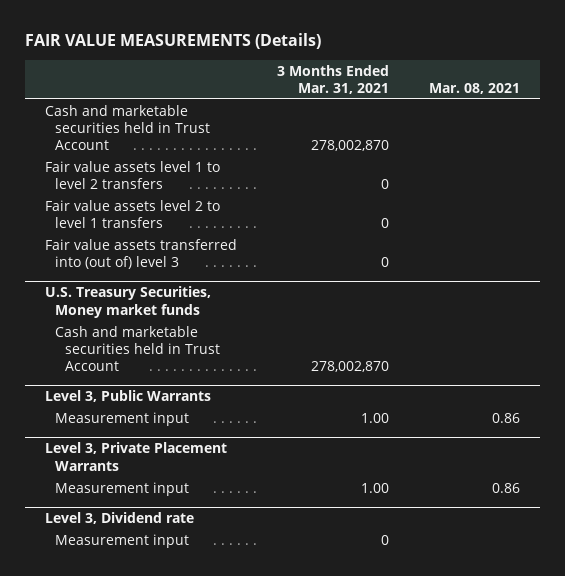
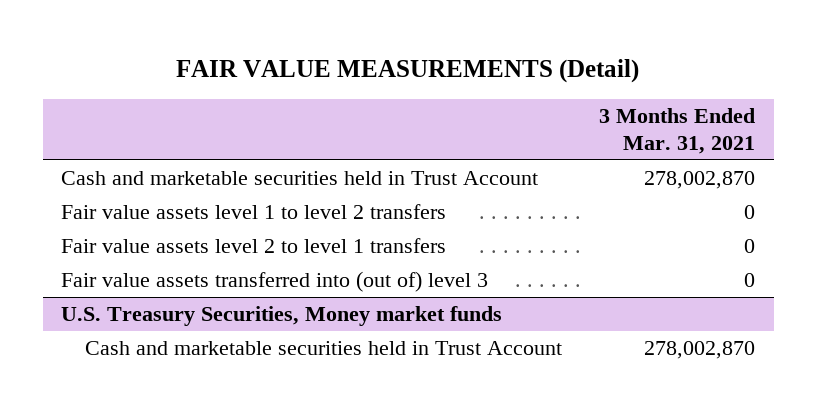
- FAIR VALUE MEASUREMENTS (Details)
+ FAIR VALUE MEASUREMENTS (Detail)
- | 3 Months Ended Mar. 31, 2021 | Mar. 08, 2021
+ | 3 Months Ended Mar. 31, 2021
- Level 3, Public Warrants
- Measurement input | 1.00 | 0.86
- Level 3, Private Placement Warrants
- Measurement input | 1.00 | 0.86
- Level 3, Dividend rate
- Measurement input | 0 |

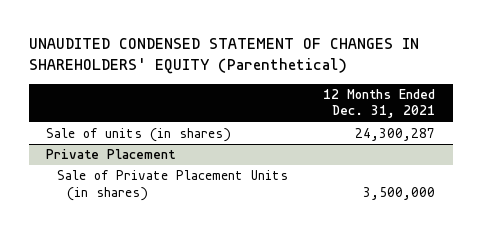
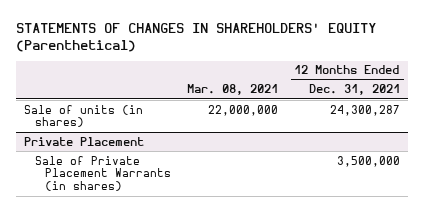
- UNAUDITED CONDENSED STATEMENT OF CHANGES IN SHAREHOLDERS' EQUITY (Parenthetical)
+ STATEMENTS OF CHANGES IN SHAREHOLDERS' EQUITY (Parenthetical)
- | 12 Months Ended Dec. 31, 2021
+ | Mar. 08, 2021 | 12 Months Ended Dec. 31, 2021
@ Private Placement
- Sale of Private Placement Units (in shares) | 3,500,000
+ Sale of Private Placement Warrants (in shares) | | 3,500,000

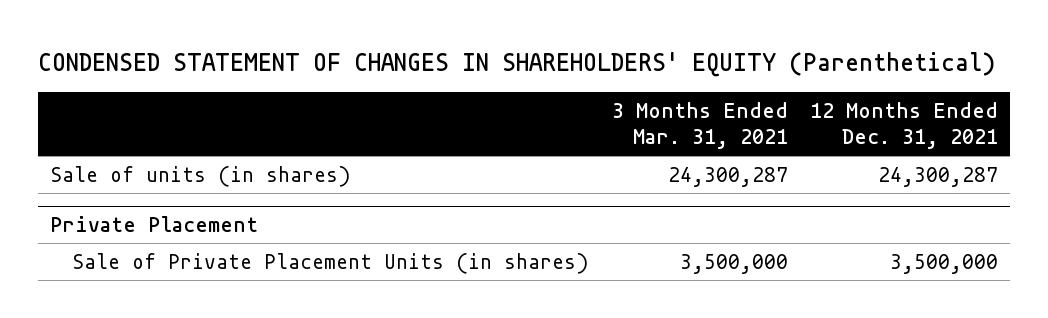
- STATEMENTS OF CHANGES IN SHAREHOLDERS' EQUITY (Parenthetical)
+ CONDENSED STATEMENT OF CHANGES IN SHAREHOLDERS' EQUITY (Parenthetical)
- | Mar. 08, 2021 | 12 Months Ended Dec. 31, 2021
+ | 3 Months Ended Mar. 31, 2021 | 12 Months Ended Dec. 31, 2021
@ Private Placement
- Sale of Private Placement Warrants (in shares) | | 3,500,000
+ Sale of Private Placement Units (in shares) | 3,500,000 | 3,500,000

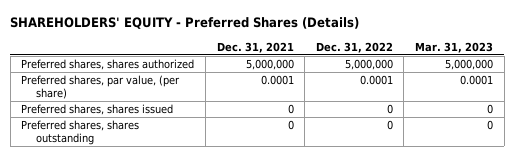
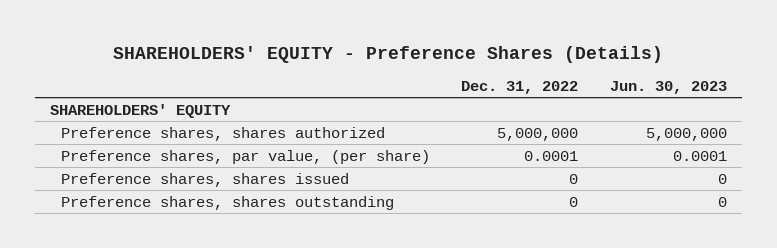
- SHAREHOLDERS' EQUITY - Preferred Shares (Details)
+ SHAREHOLDERS' EQUITY - Preference Shares (Details)
- | Dec. 31, 2021 | Dec. 31, 2022 | Mar. 31, 2023
+ | Dec. 31, 2022 | Jun. 30, 2023
- Preferred shares, shares authorized | 5,000,000 | 5,000,000 | 5,000,000
- Preferred shares, par value, (per share) | 0.0001 | 0.0001 | 0.0001
- Preferred shares, shares issued | 0 | 0 | 0
- Preferred shares, shares outstanding | 0 | 0 | 0
+ SHAREHOLDERS' EQUITY
+ Preference shares, shares authorized | 5,000,000 | 5,000,000
+ Preference shares, par value, (per share) | 0.0001 | 0.0001
+ Preference shares, shares issued | 0 | 0
+ Preference shares, shares outstanding | 0 | 0

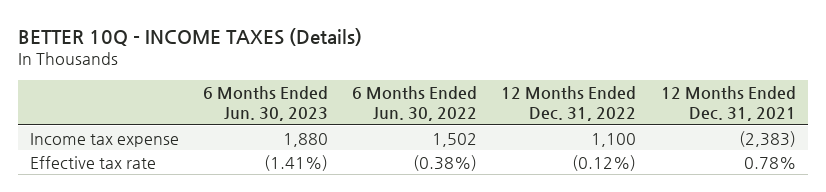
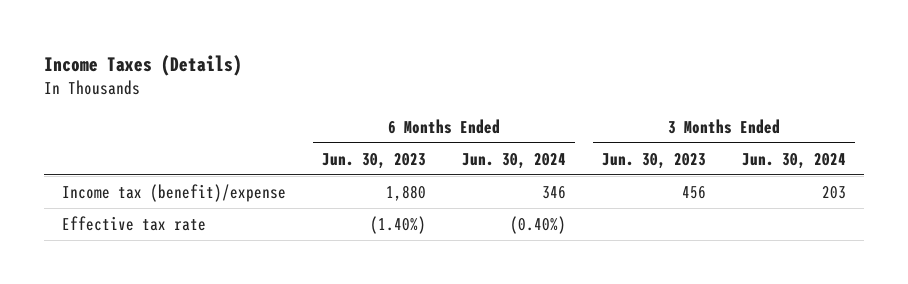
- BETTER 10Q - INCOME TAXES (Details)
+ Income Taxes (Details)
- | 6 Months Ended Jun. 30, 2023 | 6 Months Ended Jun. 30, 2022 | 12 Months Ended Dec. 31, 2022 | 12 Months Ended Dec. 31, 2021
+ | 6 Months Ended Jun. 30, 2023 | 6 Months Ended Jun. 30, 2024 | 3 Months Ended Jun. 30, 2023 | 3 Months Ended Jun. 30, 2024
- Income tax expense | 1,880 | 1,502 | 1,100 | (2,383)
- Effective tax rate | (1.41%) | (0.38%) | (0.12%) | 0.78%
+ Income tax (benefit)/expense | 1,880 | 346 | 456 | 203
+ Effective tax rate | (1.40%) | (0.40%) | |

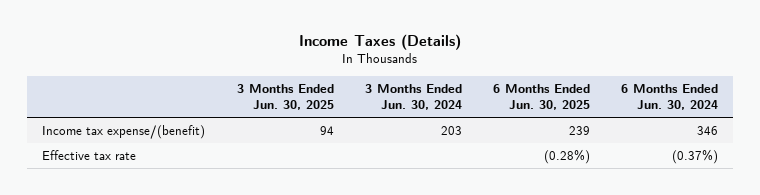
- | 6 Months Ended Jun. 30, 2023 | 6 Months Ended Jun. 30, 2024 | 3 Months Ended Jun. 30, 2023 | 3 Months Ended Jun. 30, 2024
+ | 3 Months Ended Jun. 30, 2025 | 3 Months Ended Jun. 30, 2024 | 6 Months Ended Jun. 30, 2025 | 6 Months Ended Jun. 30, 2024
- Income tax (benefit)/expense | 1,880 | 346 | 456 | 203
- Effective tax rate | (1.40%) | (0.40%) | |
+ Income tax expense/(benefit) | 94 | 203 | 239 | 346
+ Effective tax rate | | | (0.28%) | (0.37%)

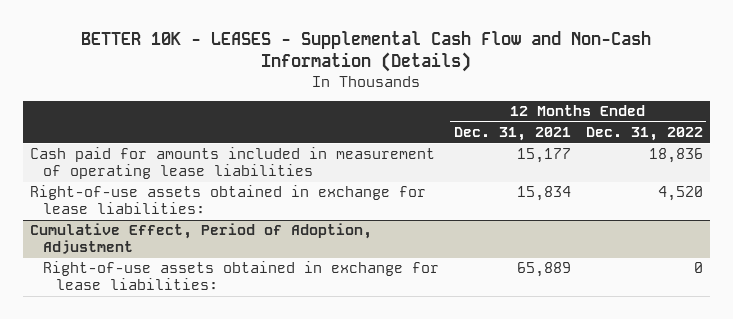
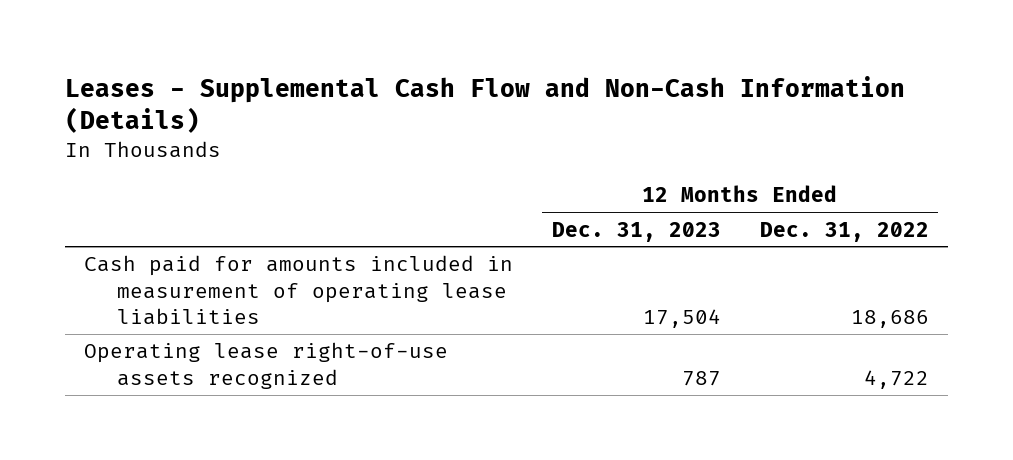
- BETTER 10K - LEASES - Supplemental Cash Flow and Non-Cash Information (Details)
+ Leases - Supplemental Cash Flow and Non-Cash Information (Details)
- | 12 Months Ended Dec. 31, 2021 | 12 Months Ended Dec. 31, 2022
+ | 12 Months Ended Dec. 31, 2023 | 12 Months Ended Dec. 31, 2022
- Cash paid for amounts included in measurement of operating lease liabilities | 15,177 | 18,836
- Right-of-use assets obtained in exchange for lease liabilities: | 15,834 | 4,520
- Cumulative Effect, Period of Adoption, Adjustment
- Right-of-use assets obtained in exchange for lease liabilities: | 65,889 | 0
+ Cash paid for amounts included in measurement of operating lease liabilities | 17,504 | 18,686
+ Operating lease right-of-use assets recognized | 787 | 4,722

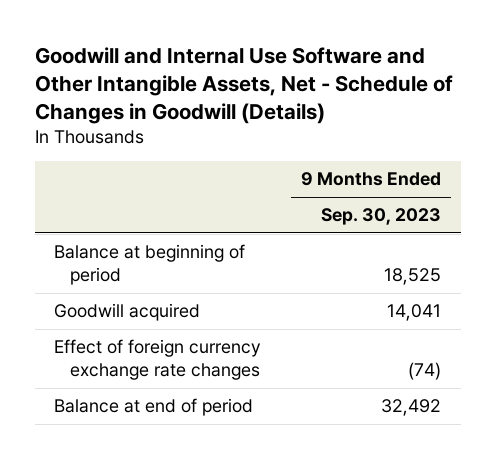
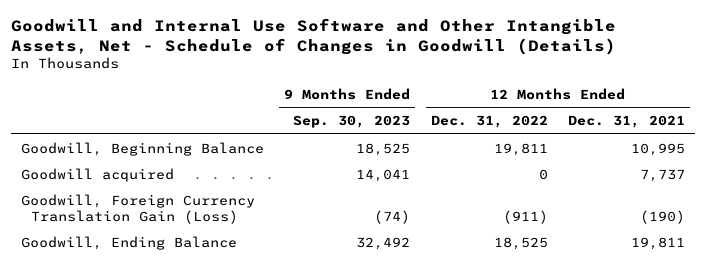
- | 9 Months Ended Sep. 30, 2023
+ | 9 Months Ended Sep. 30, 2023 | 12 Months Ended Dec. 31, 2022 | 12 Months Ended Dec. 31, 2021
- Balance at beginning of period | 18,525
+ Goodwill, Beginning Balance | 18,525 | 19,811 | 10,995
- Effect of foreign currency exchange rate changes | (74)
- Balance at end of period | 32,492
+ Goodwill, Foreign Currency Translation Gain (Loss) | (74) | (911) | (190)
+ Goodwill, Ending Balance | 32,492 | 18,525 | 19,811

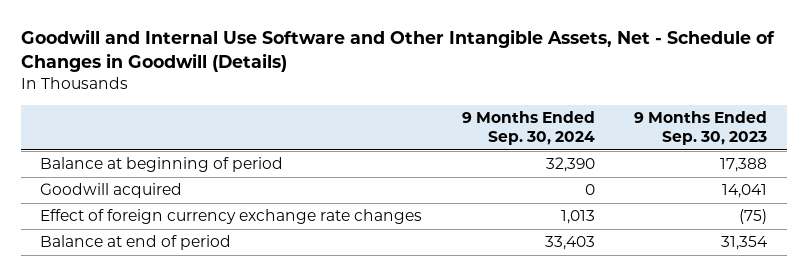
- | 9 Months Ended Sep. 30, 2023 | 12 Months Ended Dec. 31, 2022 | 12 Months Ended Dec. 31, 2021
+ | 9 Months Ended Sep. 30, 2024 | 9 Months Ended Sep. 30, 2023
- Goodwill, Beginning Balance | 18,525 | 19,811 | 10,995
+ Balance at beginning of period | 32,390 | 17,388
- Goodwill, Foreign Currency Translation Gain (Loss) | (74) | (911) | (190)
- Goodwill, Ending Balance | 32,492 | 18,525 | 19,811
+ Effect of foreign currency exchange rate changes | 1,013 | (75)
+ Balance at end of period | 33,403 | 31,354

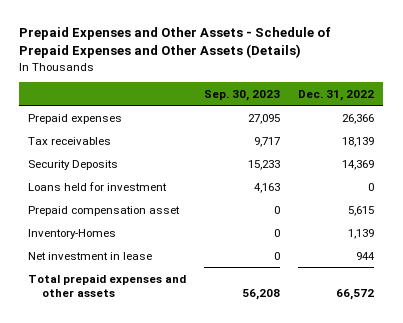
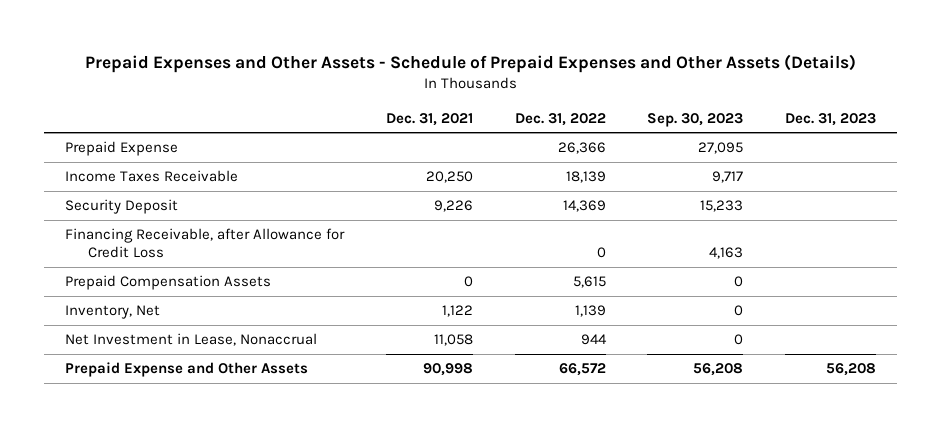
- | Sep. 30, 2023 | Dec. 31, 2022
+ | Dec. 31, 2021 | Dec. 31, 2022 | Sep. 30, 2023 | Dec. 31, 2023
- Prepaid expenses | 27,095 | 26,366
- Tax receivables | 9,717 | 18,139
- Security Deposits | 15,233 | 14,369
- Loans held for investment | 4,163 | 0
- Prepaid compensation asset | 0 | 5,615
- Inventory-Homes | 0 | 1,139
- Net investment in lease | 0 | 944
- Total prepaid expenses and other assets | 56,208 | 66,572
+ Prepaid Expense | | 26,366 | 27,095 |
+ Income Taxes Receivable | 20,250 | 18,139 | 9,717 |
+ Security Deposit | 9,226 | 14,369 | 15,233 |
+ Financing Receivable, after Allowance for Credit Loss | | 0 | 4,163 |
+ Prepaid Compensation Assets | 0 | 5,615 | 0 |
+ Inventory, Net | 1,122 | 1,139 | 0 |
+ Net Investment in Lease, Nonaccrual | 11,058 | 944 | 0 |
+ Prepaid Expense and Other Assets | 90,998 | 66,572 | 56,208 | 56,208

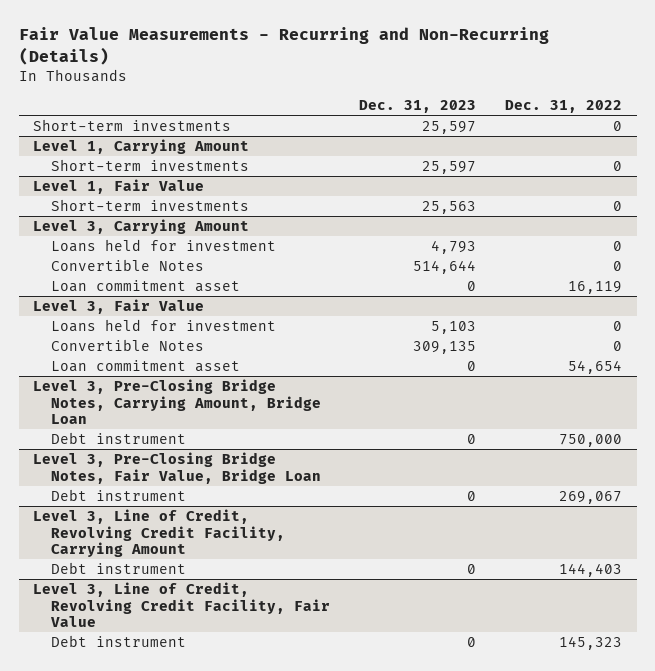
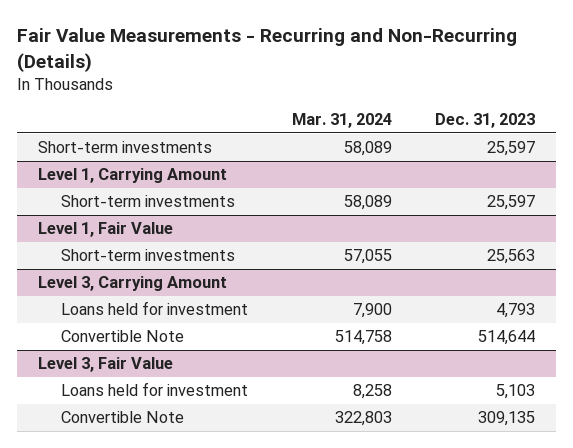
- | Dec. 31, 2023 | Dec. 31, 2022
+ | Mar. 31, 2024 | Dec. 31, 2023
@ Level 3, Carrying Amount
- Convertible Notes | 514,644 | 0
- Loan commitment asset | 0 | 16,119
+ Convertible Note | 514,758 | 514,644
@ Level 3, Fair Value
- Convertible Notes | 309,135 | 0
- Loan commitment asset | 0 | 54,654
- Level 3, Pre-Closing Bridge Notes, Carrying Amount, Bridge Loan
- Debt instrument | 0 | 750,000
- Level 3, Pre-Closing Bridge Notes, Fair Value, Bridge Loan
- Debt instrument | 0 | 269,067
- Level 3, Line of Credit, Revolving Credit Facility, Carrying Amount
- Debt instrument | 0 | 144,403
- Level 3, Line of Credit, Revolving Credit Facility, Fair Value
- Debt instrument | 0 | 145,323
@ Level 3, Fair Value
+ Convertible Note | 322,803 | 309,135

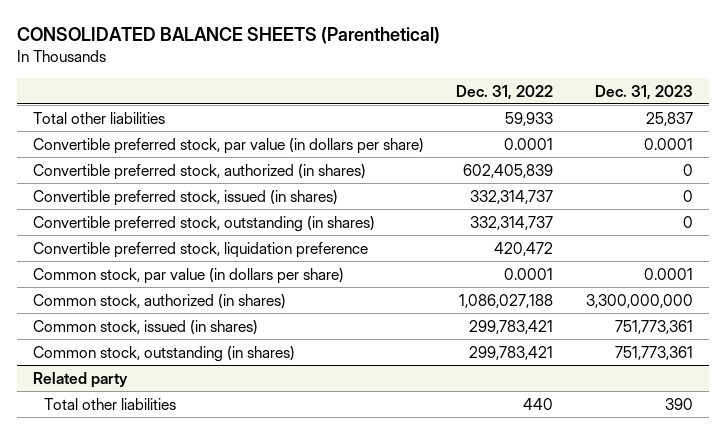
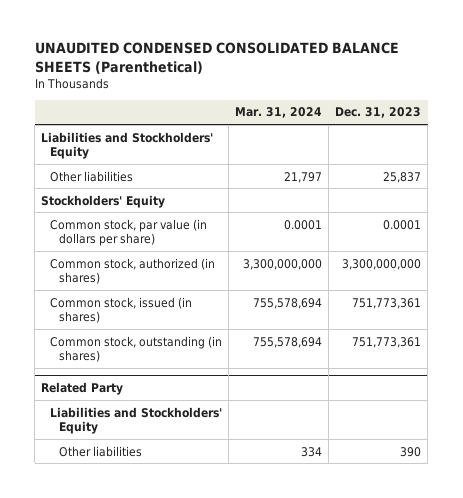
- CONSOLIDATED BALANCE SHEETS (Parenthetical)
+ UNAUDITED CONDENSED CONSOLIDATED BALANCE SHEETS (Parenthetical)
- | Dec. 31, 2022 | Dec. 31, 2023
+ | Mar. 31, 2024 | Dec. 31, 2023
- Total other liabilities | 59,933 | 25,837
- Convertible preferred stock, par value (in dollars per share) | 0.0001 | 0.0001
- Convertible preferred stock, authorized (in shares) | 602,405,839 | 0
- Convertible preferred stock, issued (in shares) | 332,314,737 | 0
- Convertible preferred stock, outstanding (in shares) | 332,314,737 | 0
- Convertible preferred stock, liquidation preference | 420,472 |
+ Liabilities and Stockholders' Equity
+ Other liabilities | 21,797 | 25,837
+ Stockholders' Equity
- Related party
- Total other liabilities | 440 | 390
+ Related Party
+ Liabilities and Stockholders' Equity
+ Other liabilities | 334 | 390

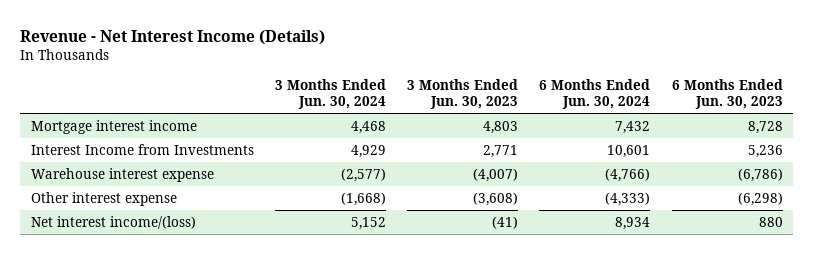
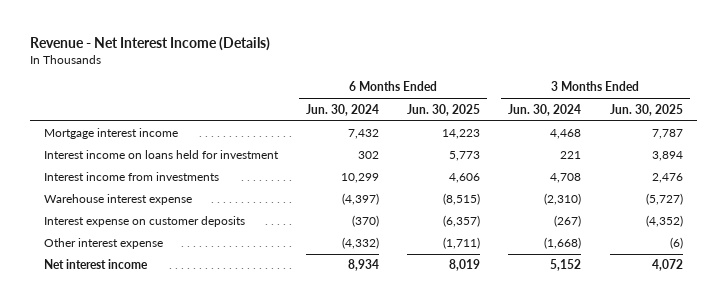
- | 3 Months Ended Jun. 30, 2024 | 3 Months Ended Jun. 30, 2023 | 6 Months Ended Jun. 30, 2024 | 6 Months Ended Jun. 30, 2023
+ | 6 Months Ended Jun. 30, 2024 | 6 Months Ended Jun. 30, 2025 | 3 Months Ended Jun. 30, 2024 | 3 Months Ended Jun. 30, 2025
- Interest Income from Investments | 4,929 | 2,771 | 10,601 | 5,236
- Warehouse interest expense | (2,577) | (4,007) | (4,766) | (6,786)
- Other interest expense | (1,668) | (3,608) | (4,333) | (6,298)
- Net interest income/(loss) | 5,152 | (41) | 8,934 | 880
+ Interest income on loans held for investment | 302 | 5,773 | 221 | 3,894
+ Interest income from investments | 10,299 | 4,606 | 4,708 | 2,476
+ Warehouse interest expense | (4,397) | (8,515) | (2,310) | (5,727)
+ Interest expense on customer deposits | (370) | (6,357) | (267) | (4,352)
+ Other interest expense | (4,332) | (1,711) | (1,668) | (6)
+ Net interest income | 8,934 | 8,019 | 5,152 | 4,072

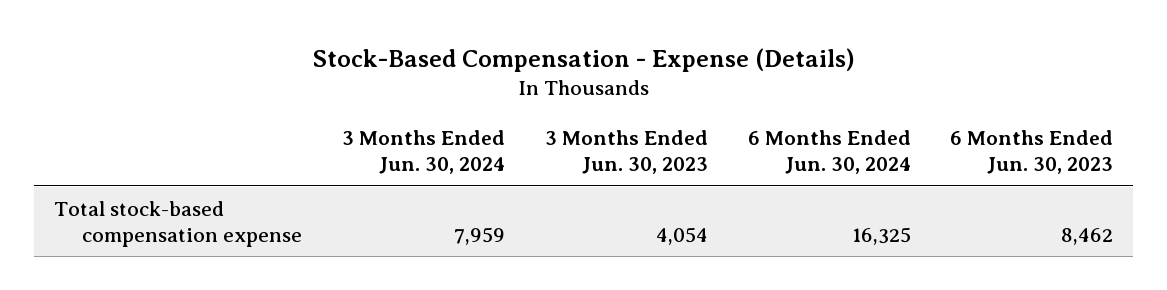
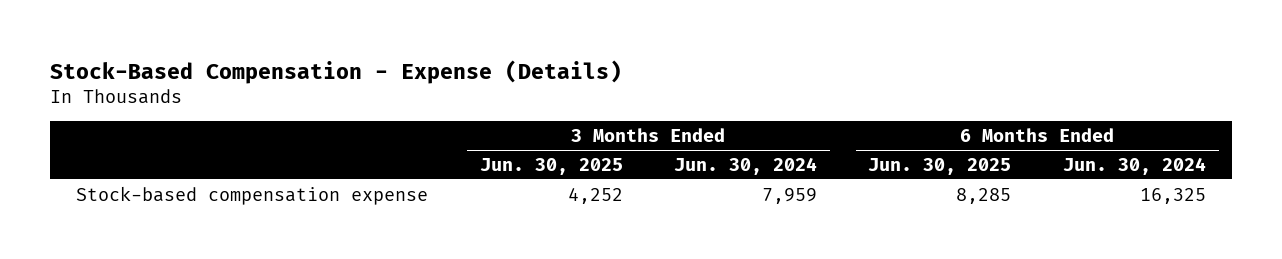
- | 3 Months Ended Jun. 30, 2024 | 3 Months Ended Jun. 30, 2023 | 6 Months Ended Jun. 30, 2024 | 6 Months Ended Jun. 30, 2023
+ | 3 Months Ended Jun. 30, 2025 | 3 Months Ended Jun. 30, 2024 | 6 Months Ended Jun. 30, 2025 | 6 Months Ended Jun. 30, 2024
- Total stock-based compensation expense | 7,959 | 4,054 | 16,325 | 8,462
+ Stock-based compensation expense | 4,252 | 7,959 | 8,285 | 16,325

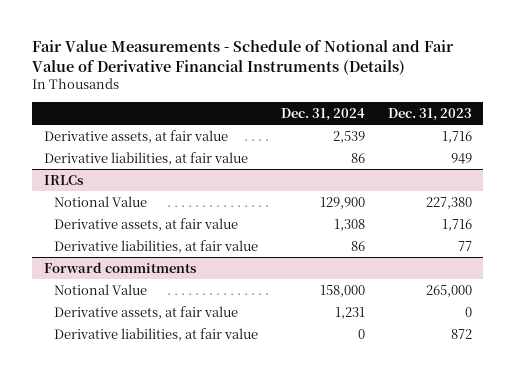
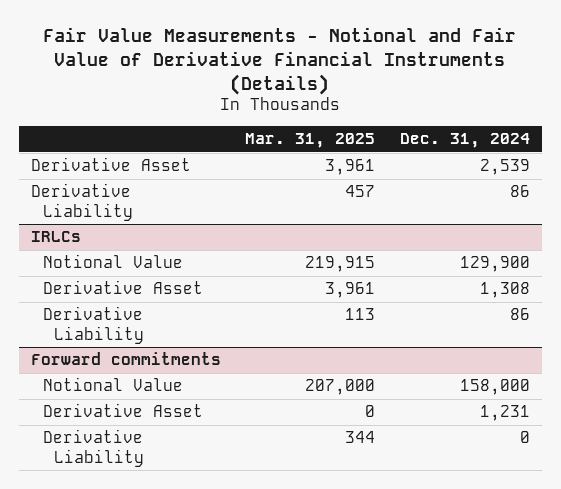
- Fair Value Measurements - Schedule of Notional and Fair Value of Derivative Financial Instruments (Details)
+ Fair Value Measurements - Notional and Fair Value of Derivative Financial Instruments (Details)
- | Dec. 31, 2024 | Dec. 31, 2023
+ | Mar. 31, 2025 | Dec. 31, 2024
- Derivative assets, at fair value | 2,539 | 1,716
- Derivative liabilities, at fair value | 86 | 949
+ Derivative Asset | 3,961 | 2,539
+ Derivative Liability | 457 | 86
@ IRLCs
- Derivative assets, at fair value | 1,308 | 1,716
- Derivative liabilities, at fair value | 86 | 77
+ Derivative Asset | 3,961 | 1,308
+ Derivative Liability | 113 | 86
@ Forward commitments
- Derivative assets, at fair value | 1,231 | 0
- Derivative liabilities, at fair value | 0 | 872
+ Derivative Asset | 0 | 1,231
+ Derivative Liability | 344 | 0

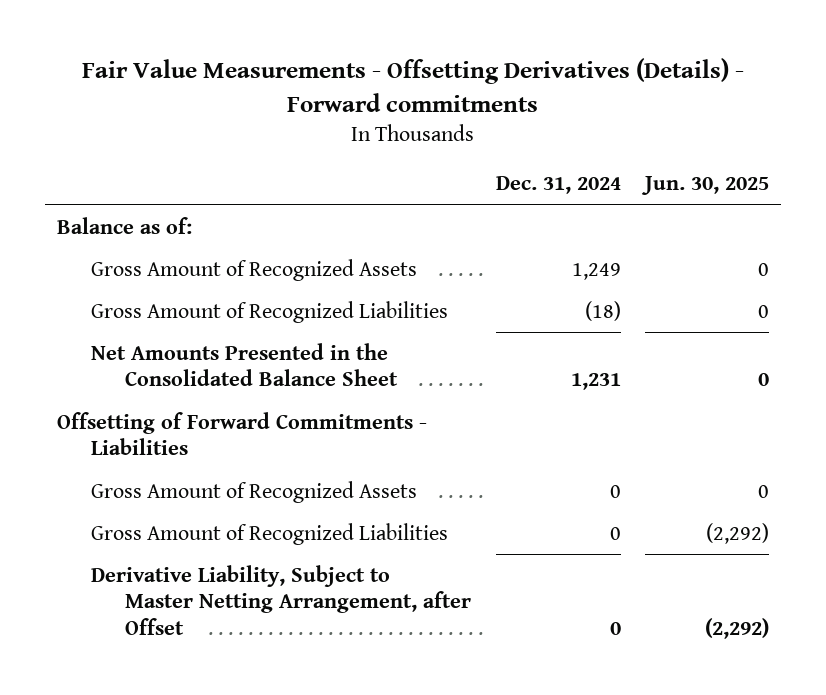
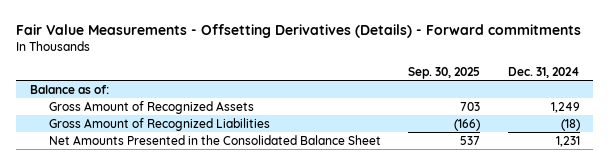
- | Dec. 31, 2024 | Jun. 30, 2025
+ | Sep. 30, 2025 | Dec. 31, 2024
- Offsetting of Forward Commitments - Liabilities
- Gross Amount of Recognized Assets | 0 | 0
- Gross Amount of Recognized Liabilities | 0 | (2,292)
- Derivative Liability, Subject to Master Netting Arrangement, after Offset | 0 | (2,292)

